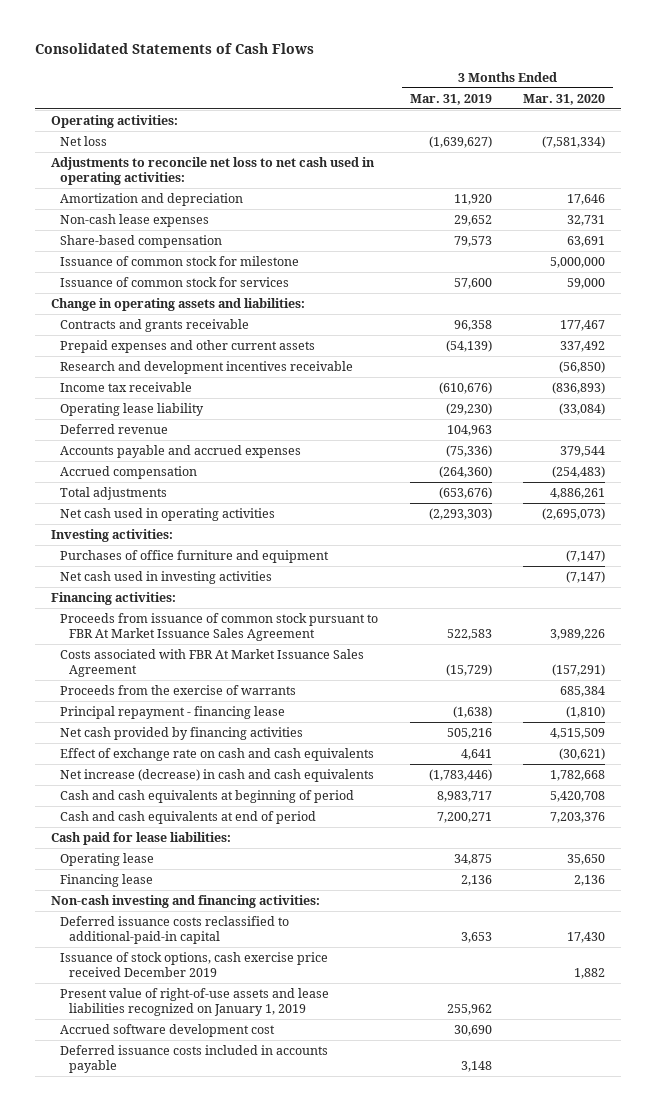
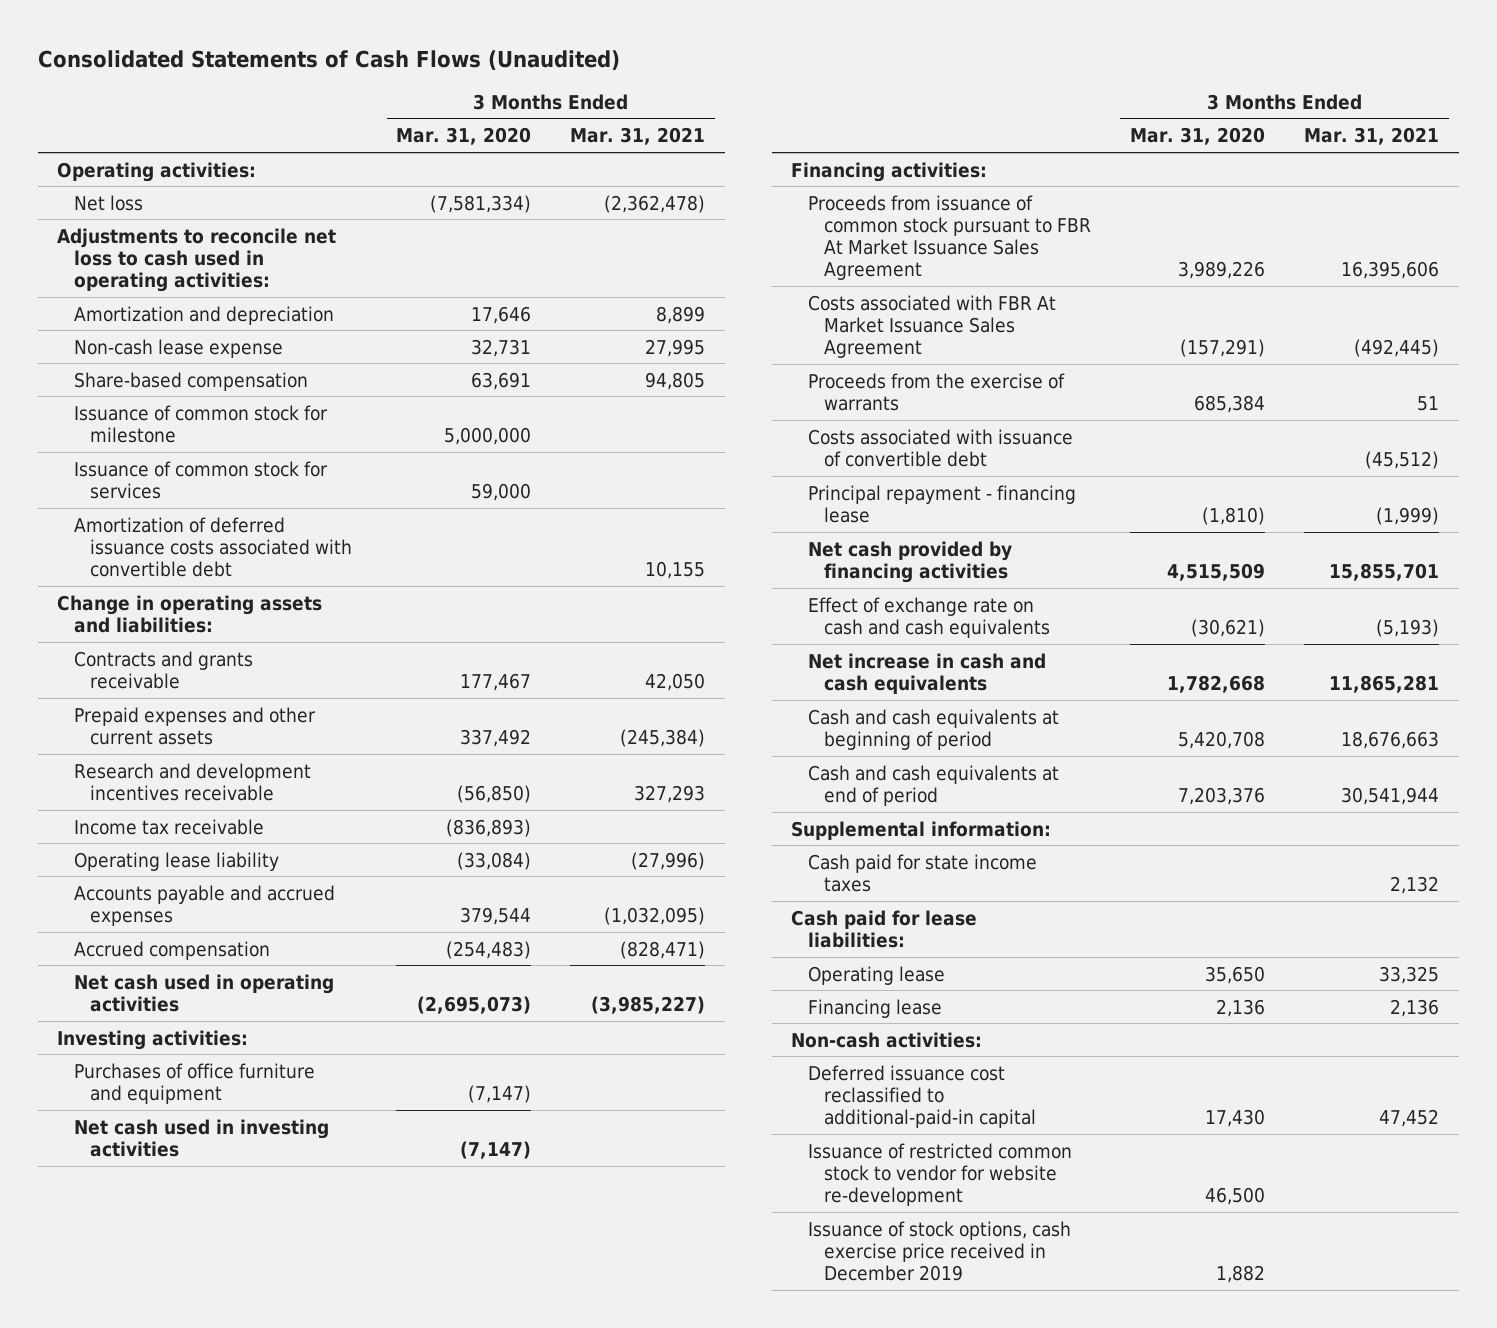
- Consolidated Statements of Cash Flows
+ Consolidated Statements of Cash Flows (Unaudited)
- | 3 Months Ended Mar. 31, 2019 | 3 Months Ended Mar. 31, 2020
+ | 3 Months Ended Mar. 31, 2020 | 3 Months Ended Mar. 31, 2021
- Adjustments to reconcile net loss to net cash used in operating activities:
+ Adjustments to reconcile net loss to cash used in operating activities:
- Non-cash lease expenses | 29,652 | 32,731
+ Non-cash lease expense | 32,731 | 27,995
+ Amortization of deferred issuance costs associated with convertible debt | | 10,155
- Deferred revenue | 104,963 |
- Total adjustments | (653,676) | 4,886,261
+ Costs associated with issuance of convertible debt | | (45,512)
- Net increase (decrease) in cash and cash equivalents | (1,783,446) | 1,782,668
+ Net increase in cash and cash equivalents | 1,782,668 | 11,865,281
+ Supplemental information:
+ Cash paid for state income taxes | | 2,132
- Non-cash investing and financing activities:
- Deferred issuance costs reclassified to additional-paid-in capital | 3,653 | 17,430
- Issuance of stock options, cash exercise price received December 2019 | | 1,882
- Present value of right-of-use assets and lease liabilities recognized on January 1, 2019 | 255,962 |
- Accrued software development cost | 30,690 |
- Deferred issuance costs included in accounts payable | 3,148 |
+ Non-cash activities:
+ Deferred issuance cost reclassified to additional-paid-in capital | 17,430 | 47,452
+ Issuance of restricted common stock to vendor for website re-development | 46,500 |
+ Issuance of stock options, cash exercise price received in December 2019 | 1,882 |

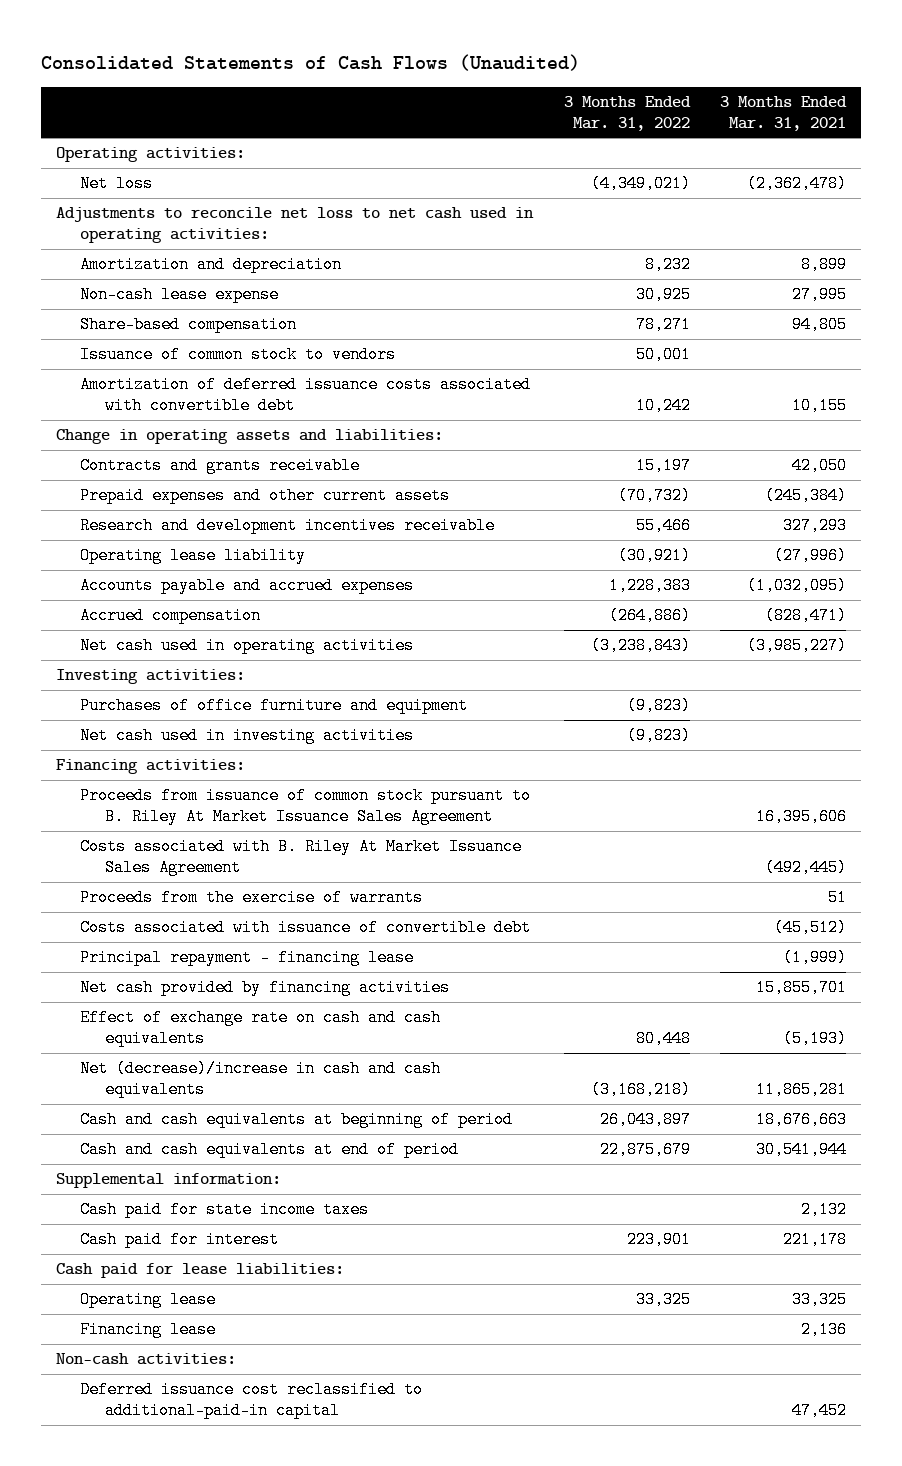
- | 3 Months Ended Mar. 31, 2020 | 3 Months Ended Mar. 31, 2021
+ | 3 Months Ended Mar. 31, 2022 | 3 Months Ended Mar. 31, 2021
- Adjustments to reconcile net loss to cash used in operating activities:
+ Adjustments to reconcile net loss to net cash used in operating activities:
- Issuance of common stock for milestone | 5,000,000 |
- Issuance of common stock for services | 59,000 |
+ Issuance of common stock to vendors | 50,001 |
- Income tax receivable | (836,893) |
- Proceeds from issuance of common stock pursuant to FBR At Market Issuance Sales Agreement | 3,989,226 | 16,395,606
- Costs associated with FBR At Market Issuance Sales Agreement | (157,291) | (492,445)
+ Proceeds from issuance of common stock pursuant to B. Riley At Market Issuance Sales Agreement | | 16,395,606
+ Costs associated with B. Riley At Market Issuance Sales Agreement | | (492,445)
- Net increase in cash and cash equivalents | 1,782,668 | 11,865,281
+ Net (decrease)/increase in cash and cash equivalents | (3,168,218) | 11,865,281
+ Cash paid for interest | 223,901 | 221,178
- Issuance of restricted common stock to vendor for website re-development | 46,500 |
- Issuance of stock options, cash exercise price received in December 2019 | 1,882 |

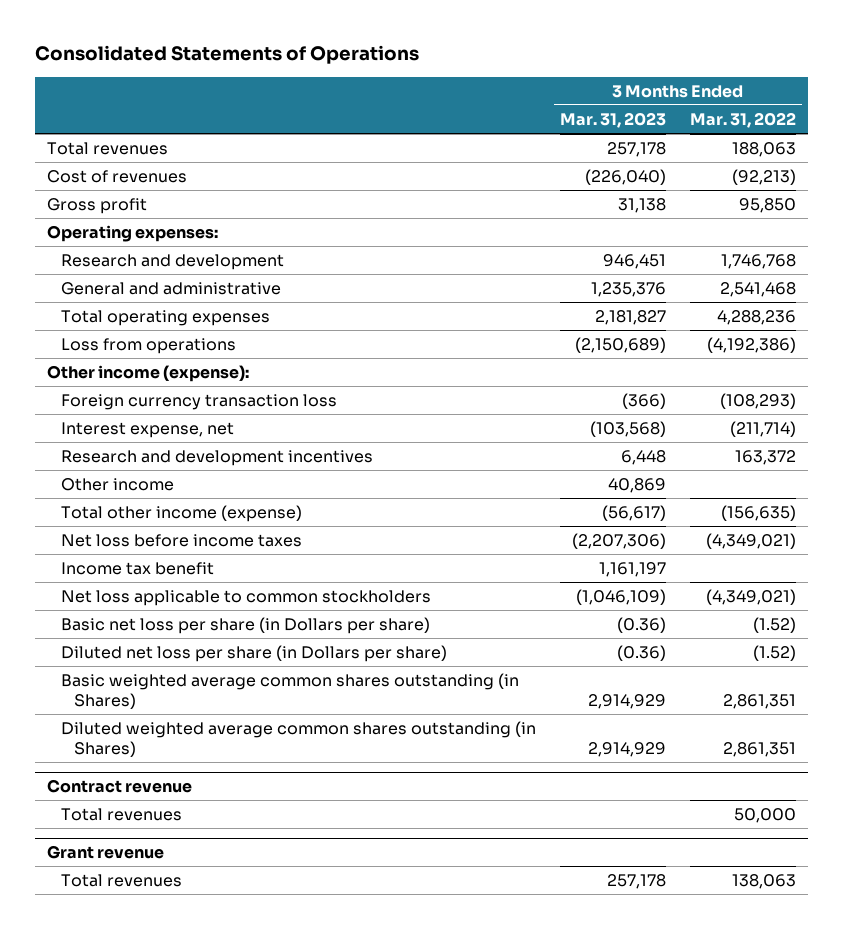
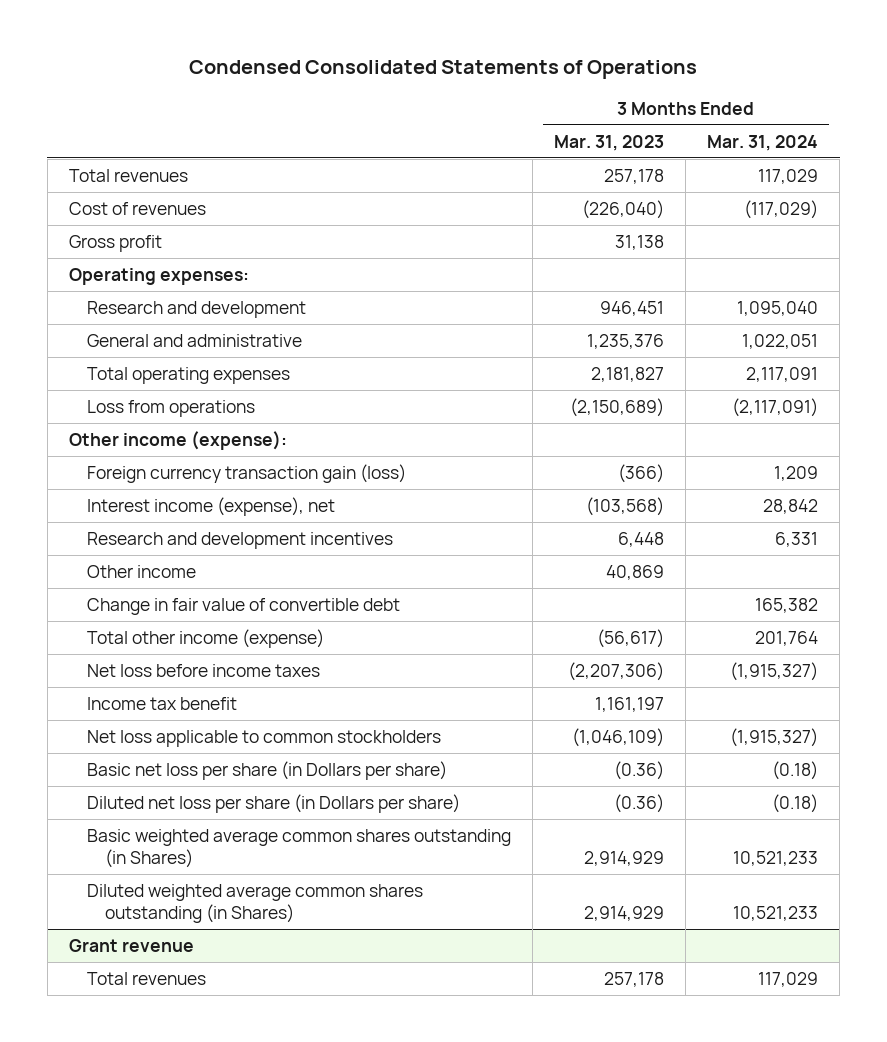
- Consolidated Statements of Operations
+ Condensed Consolidated Statements of Operations
- | 3 Months Ended Mar. 31, 2023 | 3 Months Ended Mar. 31, 2022
+ | 3 Months Ended Mar. 31, 2023 | 3 Months Ended Mar. 31, 2024
- Foreign currency transaction loss | (366) | (108,293)
- Interest expense, net | (103,568) | (211,714)
+ Foreign currency transaction gain (loss) | (366) | 1,209
+ Interest income (expense), net | (103,568) | 28,842
+ Change in fair value of convertible debt | | 165,382
- Contract revenue
- Total revenues | | 50,000

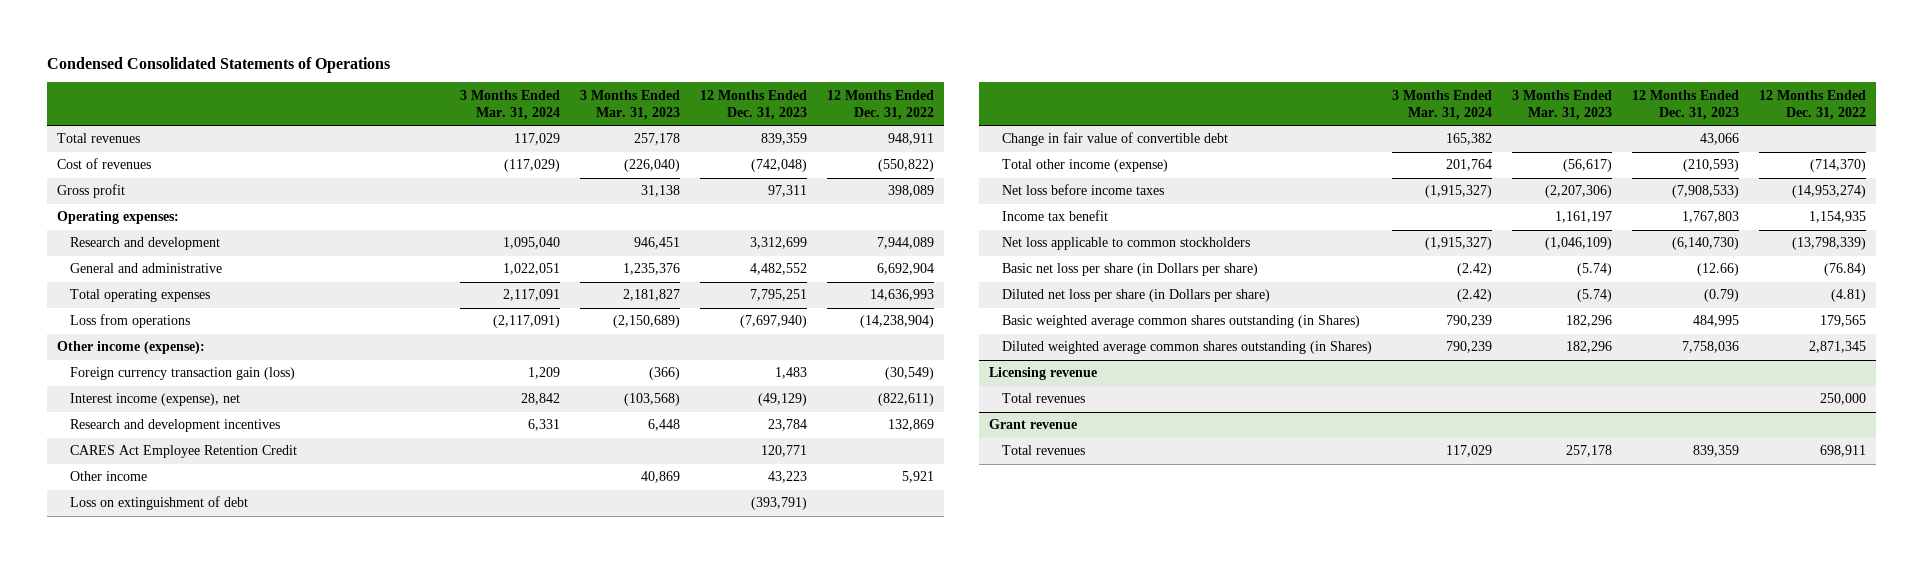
- | 3 Months Ended Mar. 31, 2023 | 3 Months Ended Mar. 31, 2024
+ | 3 Months Ended Mar. 31, 2024 | 3 Months Ended Mar. 31, 2023 | 12 Months Ended Dec. 31, 2023 | 12 Months Ended Dec. 31, 2022
+ CARES Act Employee Retention Credit | | | 120,771 |
+ Loss on extinguishment of debt | | | (393,791) |
- Basic net loss per share (in Dollars per share) | (0.36) | (0.18)
- Diluted net loss per share (in Dollars per share) | (0.36) | (0.18)
- Basic weighted average common shares outstanding (in Shares) | 2,914,929 | 10,521,233
- Diluted weighted average common shares outstanding (in Shares) | 2,914,929 | 10,521,233
+ Basic net loss per share (in Dollars per share) | (2.42) | (5.74) | (12.66) | (76.84)
+ Diluted net loss per share (in Dollars per share) | (2.42) | (5.74) | (0.79) | (4.81)
+ Basic weighted average common shares outstanding (in Shares) | 790,239 | 182,296 | 484,995 | 179,565
+ Diluted weighted average common shares outstanding (in Shares) | 790,239 | 182,296 | 7,758,036 | 2,871,345
+ Licensing revenue
+ Total revenues | | | | 250,000

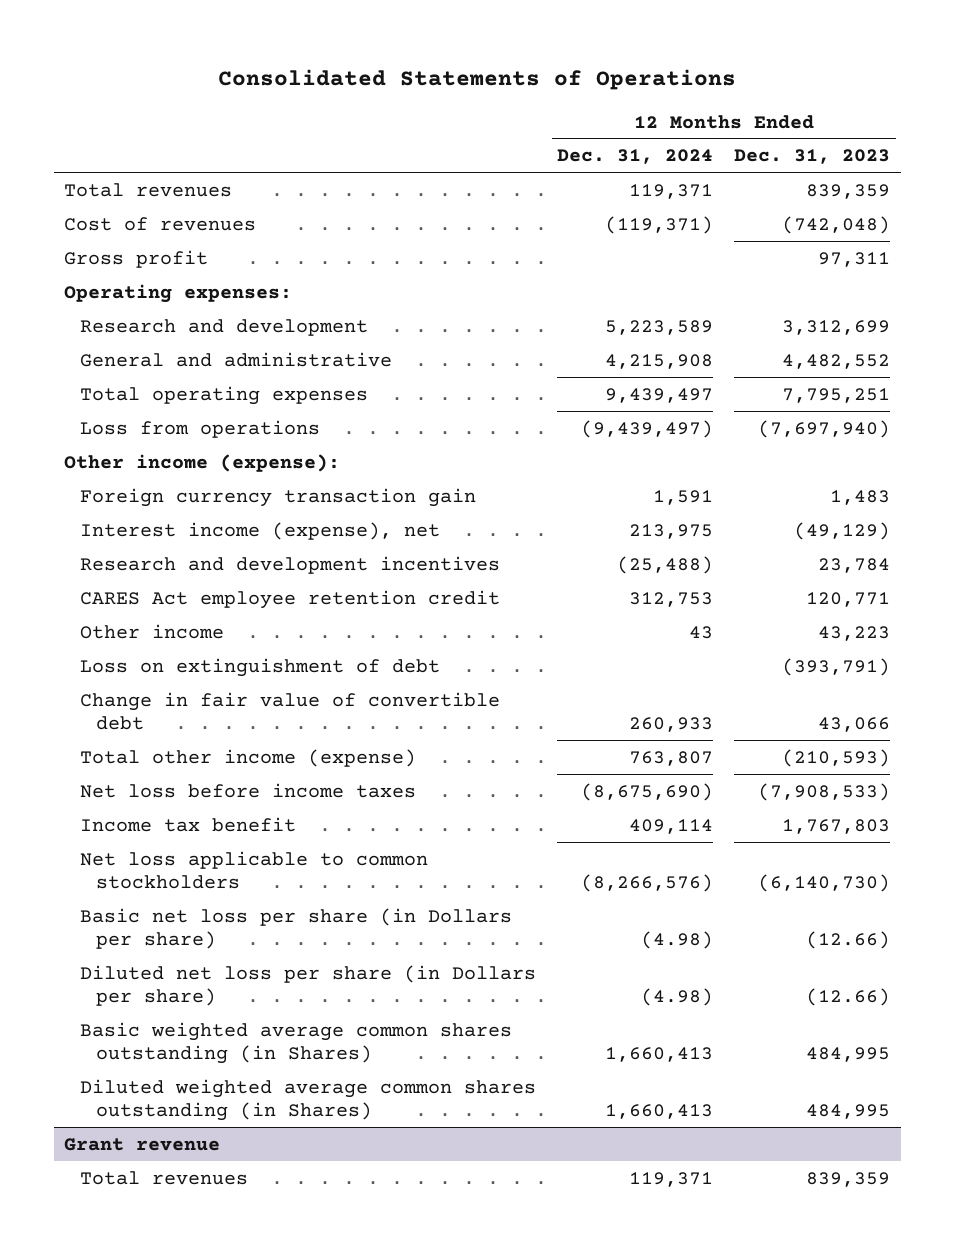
- Condensed Consolidated Statements of Operations
+ Consolidated Statements of Operations
- | 3 Months Ended Mar. 31, 2024 | 3 Months Ended Mar. 31, 2023 | 12 Months Ended Dec. 31, 2023 | 12 Months Ended Dec. 31, 2022
+ | 12 Months Ended Dec. 31, 2024 | 12 Months Ended Dec. 31, 2023
- Foreign currency transaction gain (loss) | 1,209 | (366) | 1,483 | (30,549)
+ Foreign currency transaction gain | 1,591 | 1,483
- CARES Act Employee Retention Credit | | | 120,771 |
+ CARES Act employee retention credit | 312,753 | 120,771
- Diluted net loss per share (in Dollars per share) | (2.42) | (5.74) | (0.79) | (4.81)
+ Diluted net loss per share (in Dollars per share) | (4.98) | (12.66)
- Diluted weighted average common shares outstanding (in Shares) | 790,239 | 182,296 | 7,758,036 | 2,871,345
- Licensing revenue
- Total revenues | | | | 250,000
+ Diluted weighted average common shares outstanding (in Shares) | 1,660,413 | 484,995

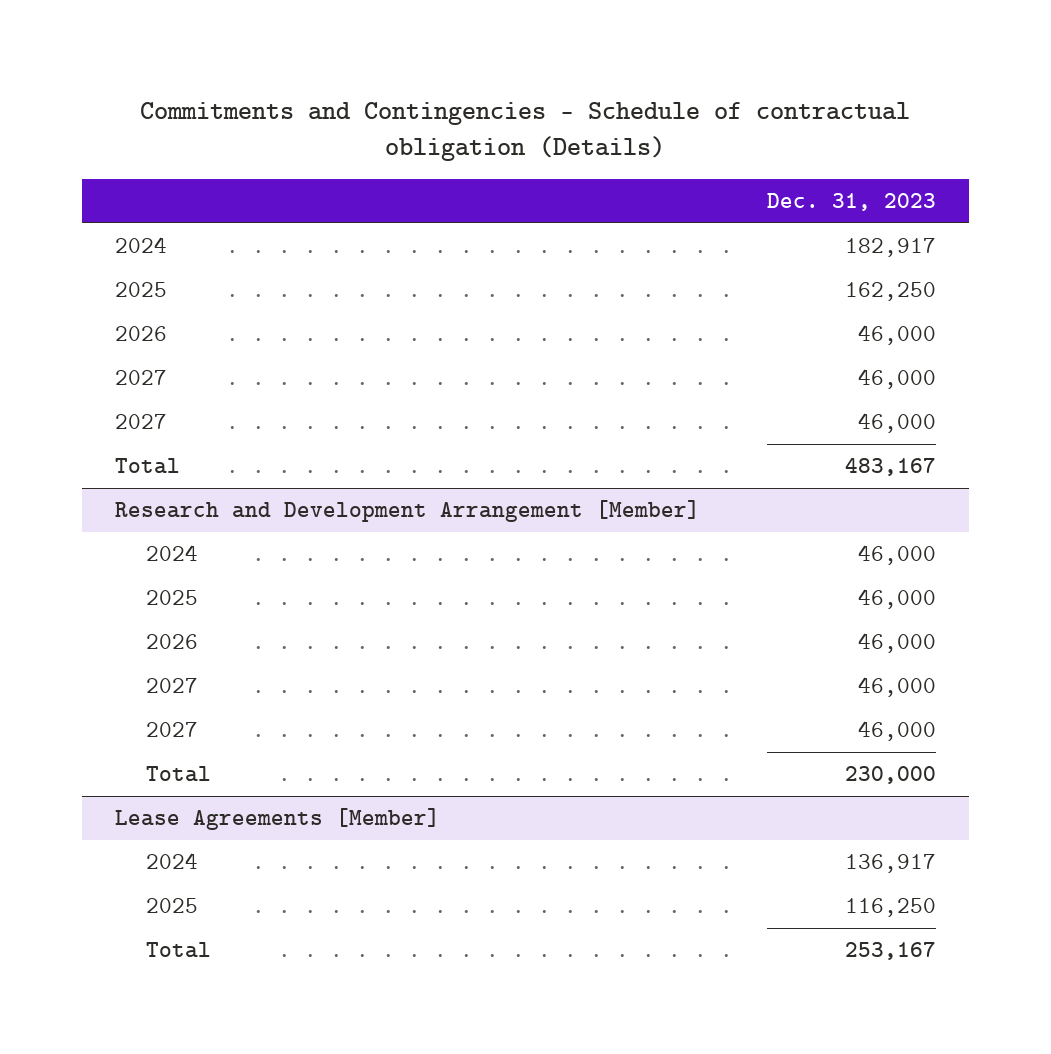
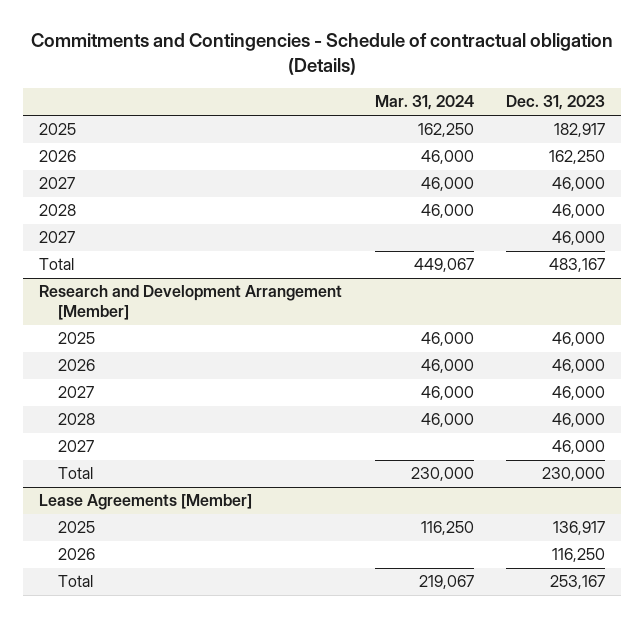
- | Dec. 31, 2023
+ | Mar. 31, 2024 | Dec. 31, 2023
- 2024 | 182,917
- 2025 | 162,250
- 2026 | 46,000
+ 2025 | 162,250 | 182,917
+ 2026 | 46,000 | 162,250
+ 2028 | 46,000 | 46,000
@ Research and Development Arrangement [Member]
- 2024 | 46,000
+ 2028 | 46,000 | 46,000
@ Lease Agreements [Member]
- 2024 | 136,917
- 2025 | 116,250
+ 2025 | 116,250 | 136,917
+ 2026 | | 116,250

